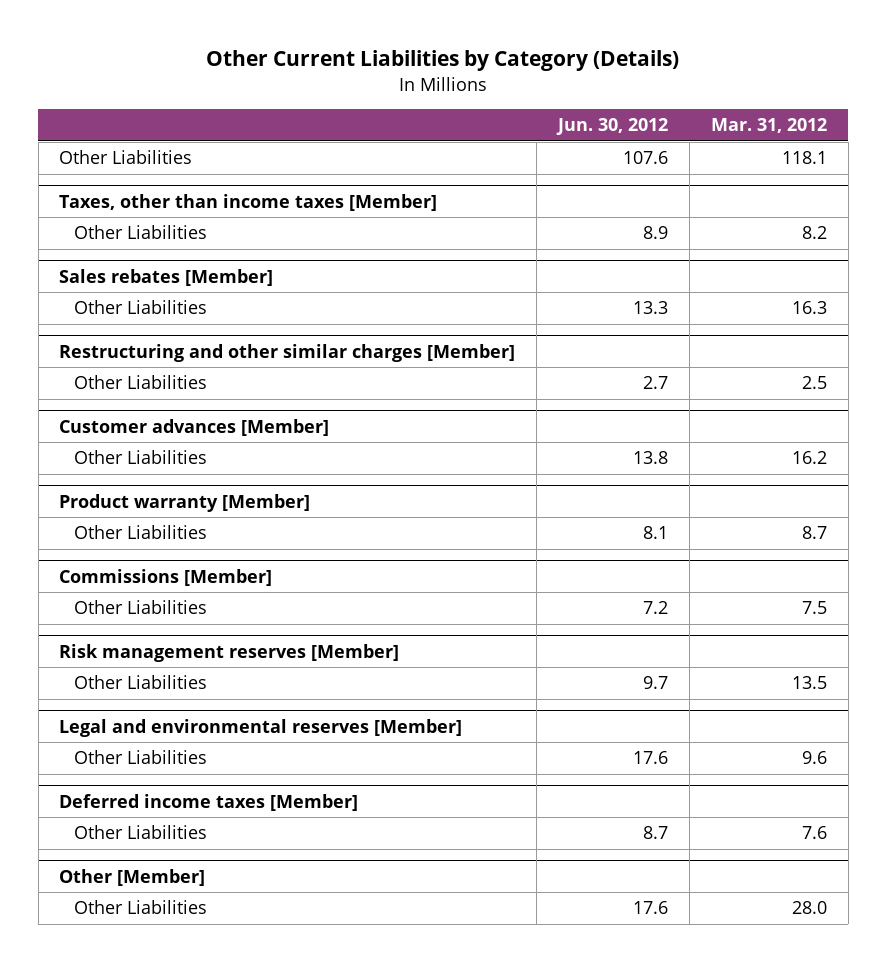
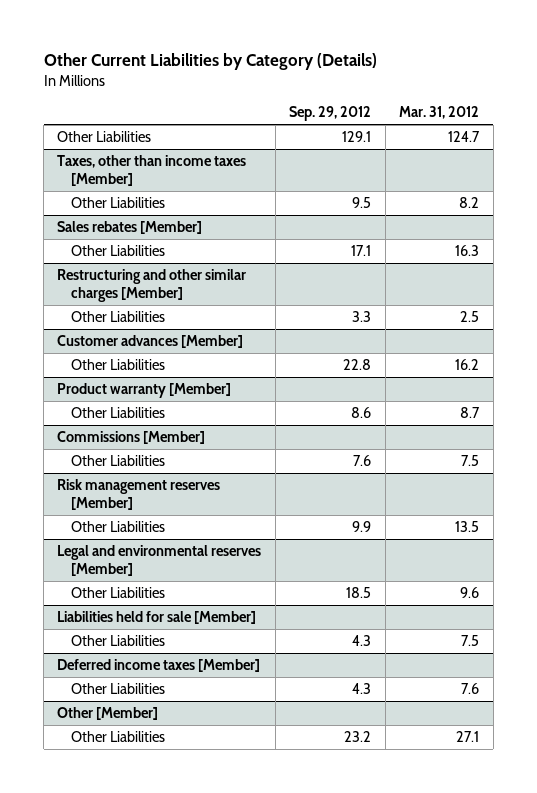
- | Jun. 30, 2012 | Mar. 31, 2012
+ | Sep. 29, 2012 | Mar. 31, 2012
- Other Liabilities | 107.6 | 118.1
+ Other Liabilities | 129.1 | 124.7
+ Liabilities held for sale [Member]
+ Other Liabilities | 4.3 | 7.5
@ Other [Member]
- Other Liabilities | 17.6 | 28.0
+ Other Liabilities | 23.2 | 27.1

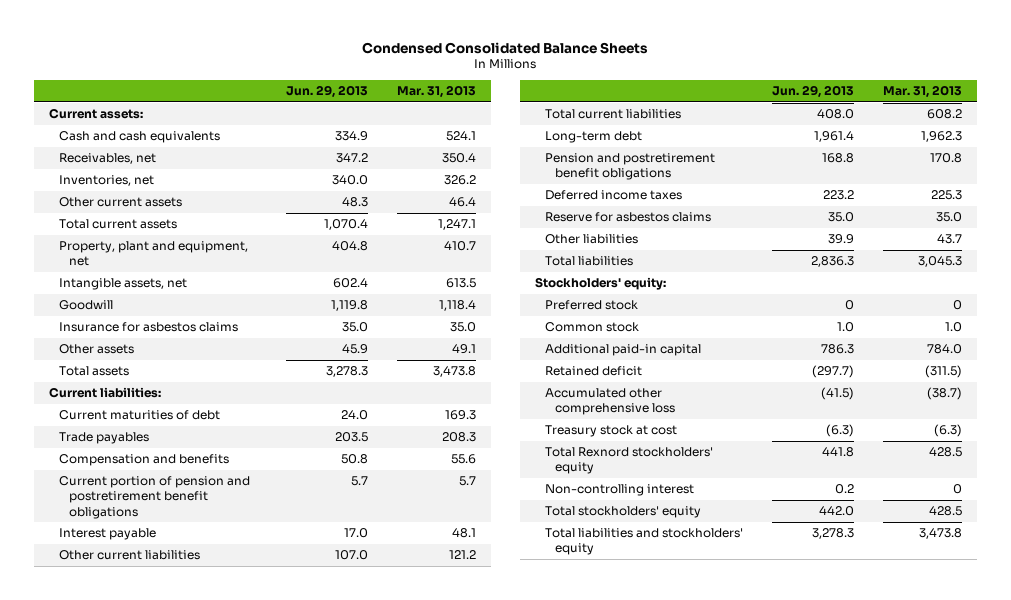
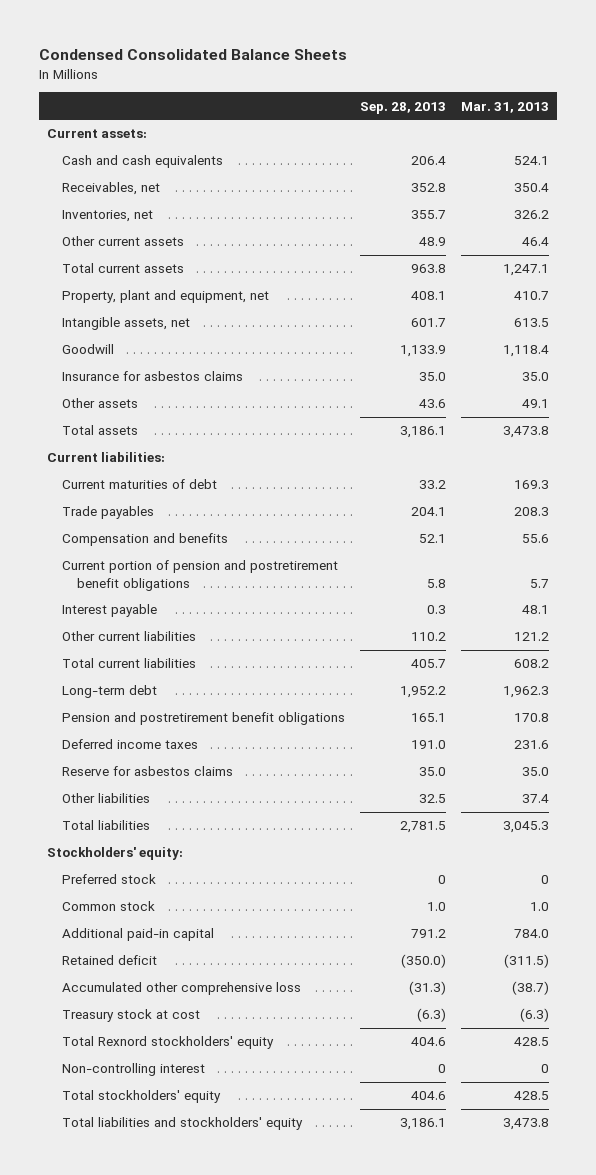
- | Jun. 29, 2013 | Mar. 31, 2013
+ | Sep. 28, 2013 | Mar. 31, 2013
- Deferred income taxes | 223.2 | 225.3
+ Deferred income taxes | 191.0 | 231.6
- Other liabilities | 39.9 | 43.7
+ Other liabilities | 32.5 | 37.4

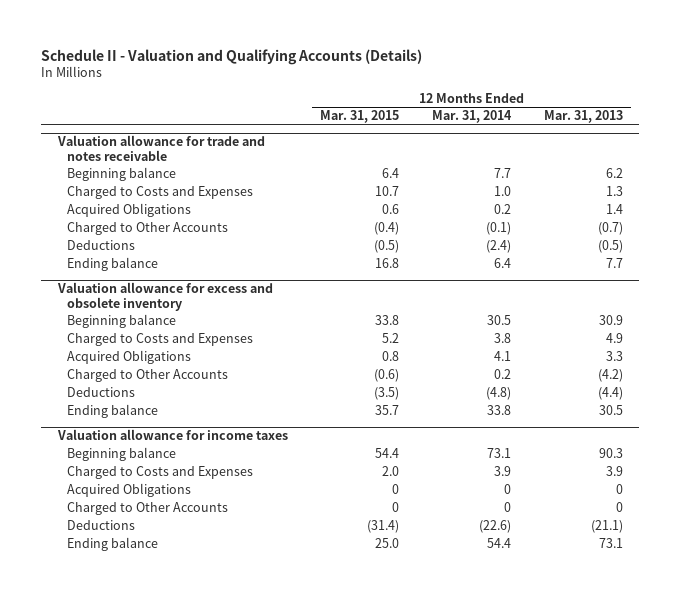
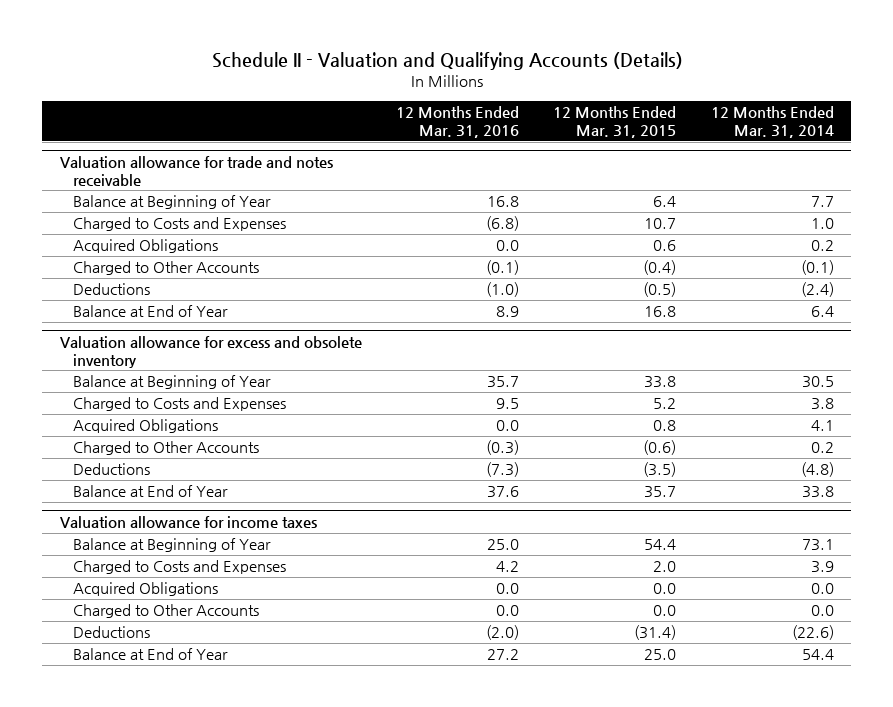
- | 12 Months Ended Mar. 31, 2015 | 12 Months Ended Mar. 31, 2014 | 12 Months Ended Mar. 31, 2013
+ | 12 Months Ended Mar. 31, 2016 | 12 Months Ended Mar. 31, 2015 | 12 Months Ended Mar. 31, 2014
@ Valuation allowance for trade and notes receivable
- Beginning balance | 6.4 | 7.7 | 6.2
+ Balance at Beginning of Year | 16.8 | 6.4 | 7.7
- Ending balance | 16.8 | 6.4 | 7.7
+ Balance at End of Year | 8.9 | 16.8 | 6.4
@ Valuation allowance for excess and obsolete inventory
- Beginning balance | 33.8 | 30.5 | 30.9
+ Balance at Beginning of Year | 35.7 | 33.8 | 30.5
- Ending balance | 35.7 | 33.8 | 30.5
+ Balance at End of Year | 37.6 | 35.7 | 33.8
@ Valuation allowance for income taxes
- Beginning balance | 54.4 | 73.1 | 90.3
+ Balance at Beginning of Year | 25.0 | 54.4 | 73.1
- Acquired Obligations | 0 | 0 | 0
- Charged to Other Accounts | 0 | 0 | 0
+ Acquired Obligations | 0.0 | 0.0 | 0.0
+ Charged to Other Accounts | 0.0 | 0.0 | 0.0
- Ending balance | 25.0 | 54.4 | 73.1
+ Balance at End of Year | 27.2 | 25.0 | 54.4

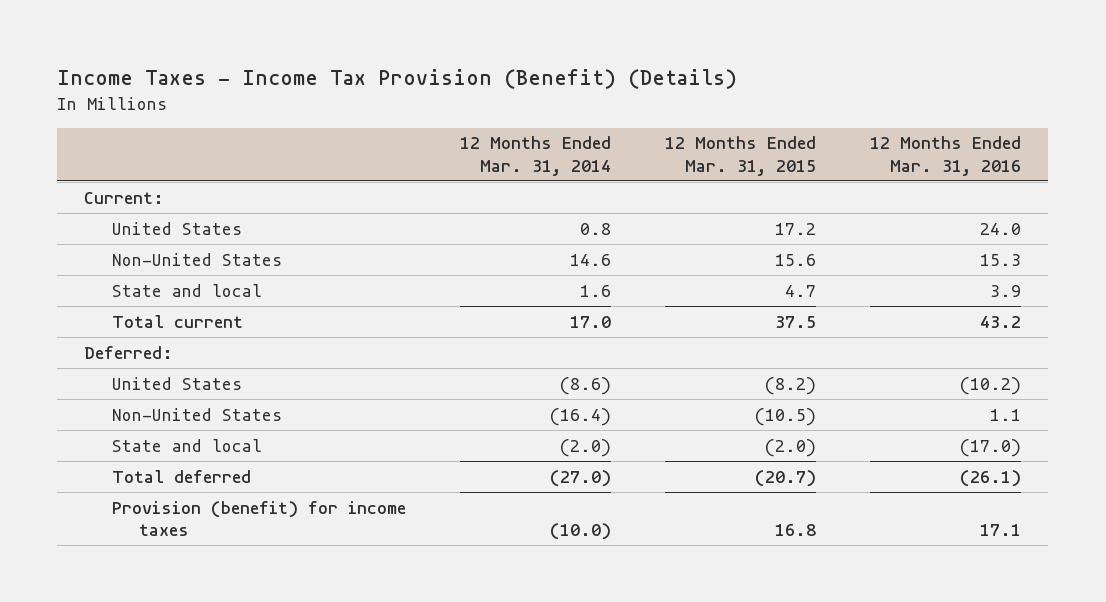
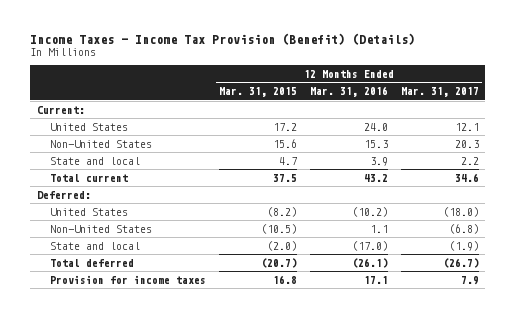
- | 12 Months Ended Mar. 31, 2014 | 12 Months Ended Mar. 31, 2015 | 12 Months Ended Mar. 31, 2016
+ | 12 Months Ended Mar. 31, 2015 | 12 Months Ended Mar. 31, 2016 | 12 Months Ended Mar. 31, 2017
- Provision (benefit) for income taxes | (10.0) | 16.8 | 17.1
+ Provision for income taxes | 16.8 | 17.1 | 7.9

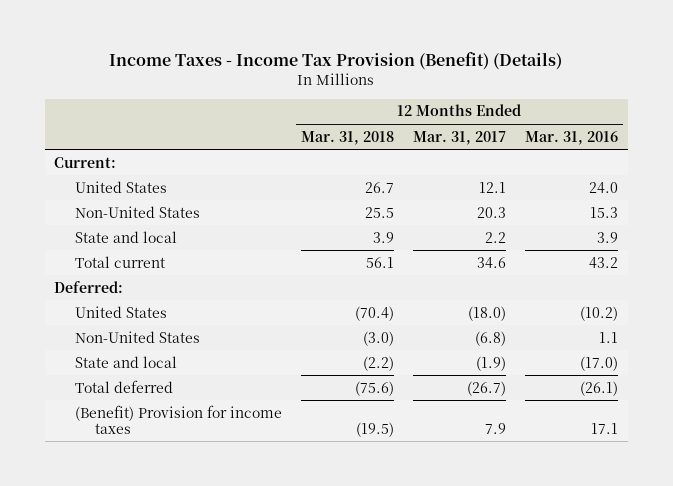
- | 12 Months Ended Mar. 31, 2015 | 12 Months Ended Mar. 31, 2016 | 12 Months Ended Mar. 31, 2017
+ | 12 Months Ended Mar. 31, 2018 | 12 Months Ended Mar. 31, 2017 | 12 Months Ended Mar. 31, 2016
- Provision for income taxes | 16.8 | 17.1 | 7.9
+ (Benefit) Provision for income taxes | (19.5) | 7.9 | 17.1

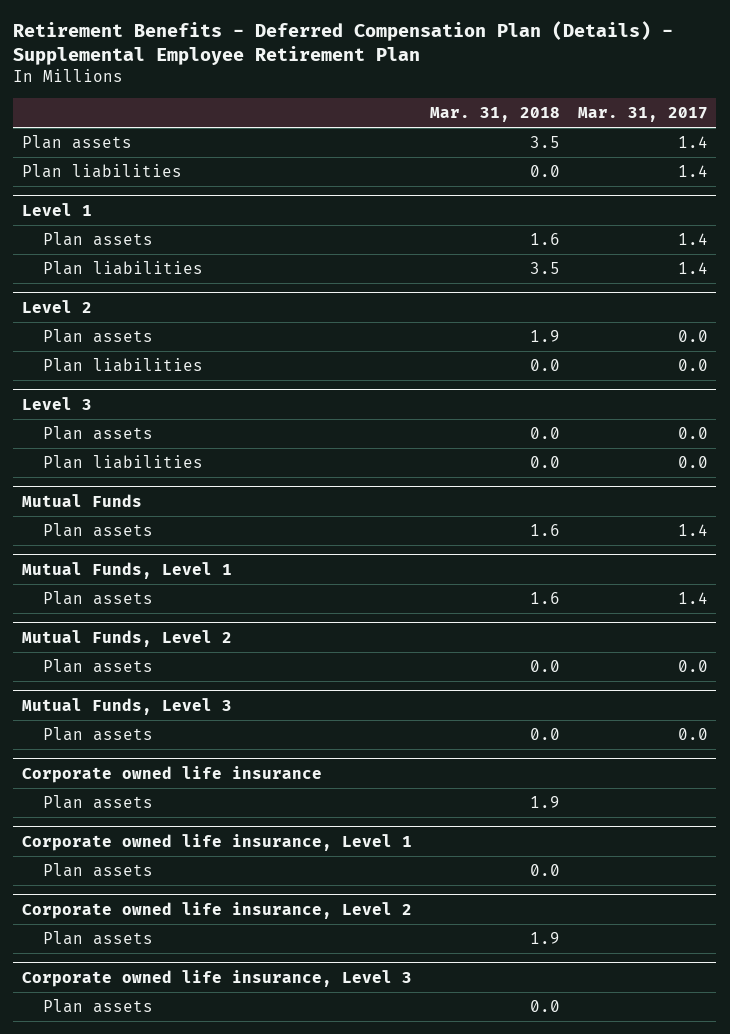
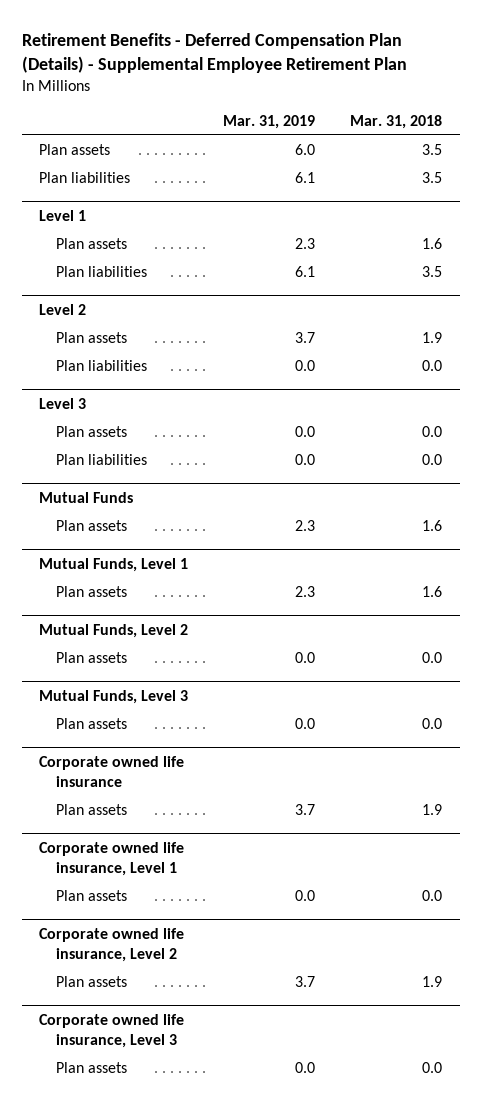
- | Mar. 31, 2018 | Mar. 31, 2017
+ | Mar. 31, 2019 | Mar. 31, 2018
- Plan liabilities | 0.0 | 1.4
+ Plan liabilities | 6.1 | 3.5

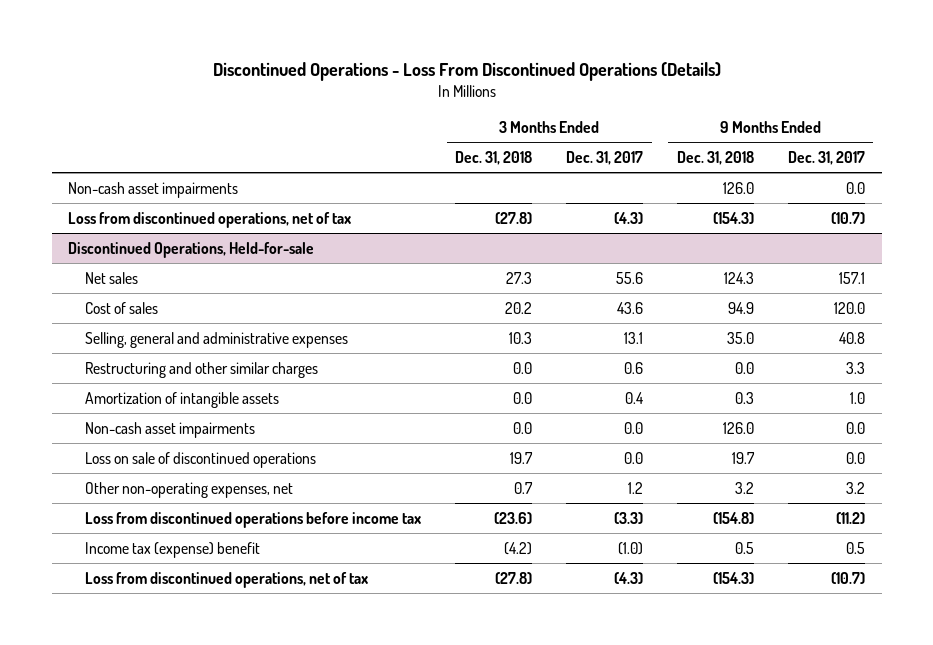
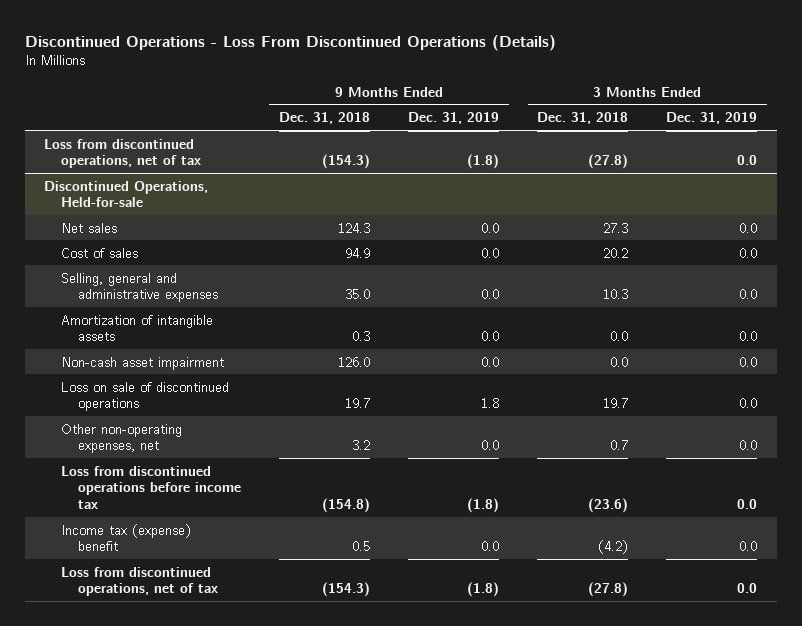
- | 3 Months Ended Dec. 31, 2018 | 3 Months Ended Dec. 31, 2017 | 9 Months Ended Dec. 31, 2018 | 9 Months Ended Dec. 31, 2017
+ | 9 Months Ended Dec. 31, 2018 | 9 Months Ended Dec. 31, 2019 | 3 Months Ended Dec. 31, 2018 | 3 Months Ended Dec. 31, 2019
- Non-cash asset impairments | | | 126.0 | 0.0
@ Discontinued Operations, Held-for-sale
- Restructuring and other similar charges | 0.0 | 0.6 | 0.0 | 3.3
- Non-cash asset impairments | 0.0 | 0.0 | 126.0 | 0.0
+ Non-cash asset impairment | 126.0 | 0.0 | 0.0 | 0.0

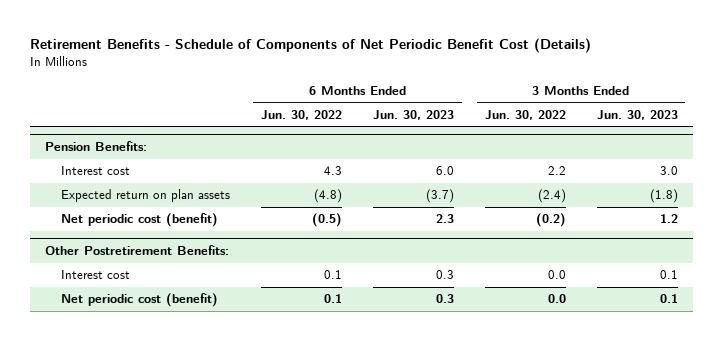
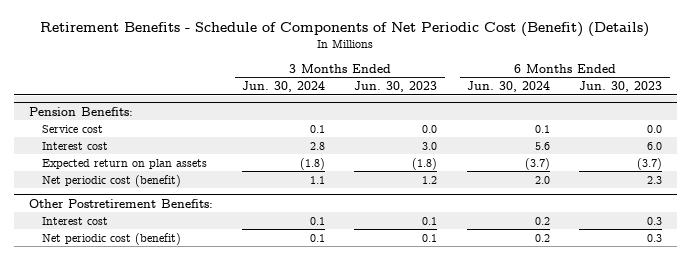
- Retirement Benefits - Schedule of Components of Net Periodic Benefit Cost (Details)
+ Retirement Benefits - Schedule of Components of Net Periodic Cost (Benefit) (Details)
- | 6 Months Ended Jun. 30, 2022 | 6 Months Ended Jun. 30, 2023 | 3 Months Ended Jun. 30, 2022 | 3 Months Ended Jun. 30, 2023
+ | 3 Months Ended Jun. 30, 2024 | 3 Months Ended Jun. 30, 2023 | 6 Months Ended Jun. 30, 2024 | 6 Months Ended Jun. 30, 2023
@ Pension Benefits:
+ Service cost | 0.1 | 0.0 | 0.1 | 0.0

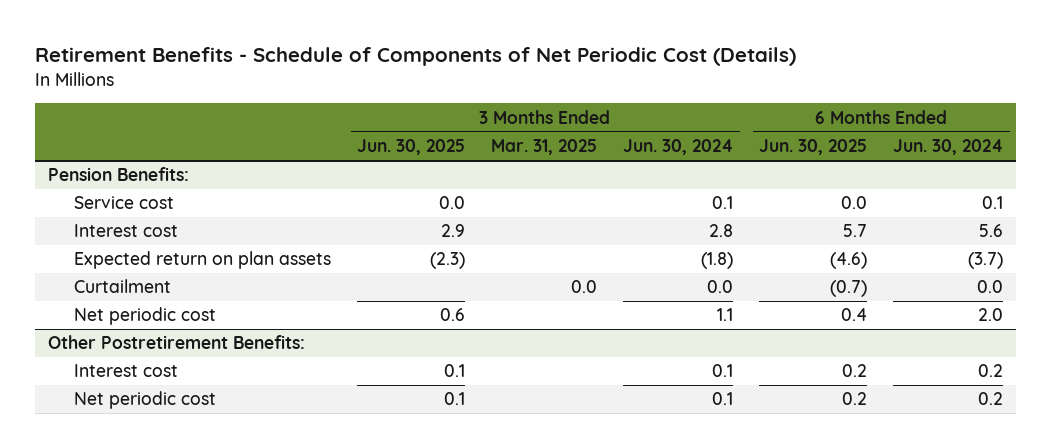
- Retirement Benefits - Schedule of Components of Net Periodic Cost (Benefit) (Details)
+ Retirement Benefits - Schedule of Components of Net Periodic Cost (Details)
- | 3 Months Ended Jun. 30, 2024 | 3 Months Ended Jun. 30, 2023 | 6 Months Ended Jun. 30, 2024 | 6 Months Ended Jun. 30, 2023
+ | 3 Months Ended Jun. 30, 2025 | 3 Months Ended Mar. 31, 2025 | 3 Months Ended Jun. 30, 2024 | 6 Months Ended Jun. 30, 2025 | 6 Months Ended Jun. 30, 2024
@ Pension Benefits:
- Net periodic cost (benefit) | 1.1 | 1.2 | 2.0 | 2.3
+ Curtailment | | 0.0 | 0.0 | (0.7) | 0.0
+ Net periodic cost | 0.6 | | 1.1 | 0.4 | 2.0
@ Other Postretirement Benefits:
- Net periodic cost (benefit) | 0.1 | 0.1 | 0.2 | 0.3
+ Net periodic cost | 0.1 | | 0.1 | 0.2 | 0.2

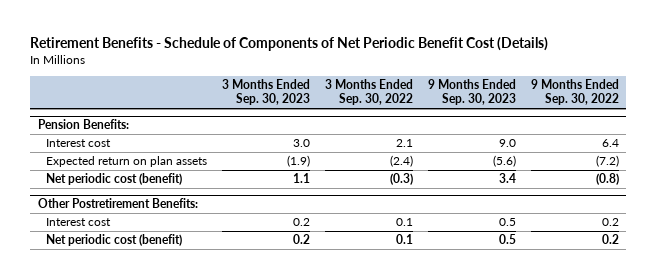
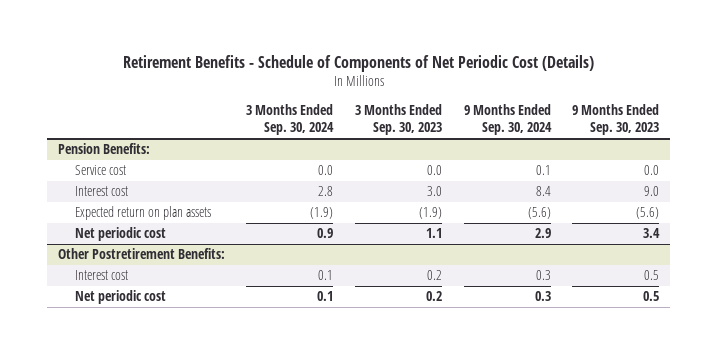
- Retirement Benefits - Schedule of Components of Net Periodic Benefit Cost (Details)
+ Retirement Benefits - Schedule of Components of Net Periodic Cost (Details)
- | 3 Months Ended Sep. 30, 2023 | 3 Months Ended Sep. 30, 2022 | 9 Months Ended Sep. 30, 2023 | 9 Months Ended Sep. 30, 2022
+ | 3 Months Ended Sep. 30, 2024 | 3 Months Ended Sep. 30, 2023 | 9 Months Ended Sep. 30, 2024 | 9 Months Ended Sep. 30, 2023
@ Pension Benefits:
+ Service cost | 0.0 | 0.0 | 0.1 | 0.0
- Net periodic cost (benefit) | 1.1 | (0.3) | 3.4 | (0.8)
+ Net periodic cost | 0.9 | 1.1 | 2.9 | 3.4
@ Other Postretirement Benefits:
- Net periodic cost (benefit) | 0.2 | 0.1 | 0.5 | 0.2
+ Net periodic cost | 0.1 | 0.2 | 0.3 | 0.5

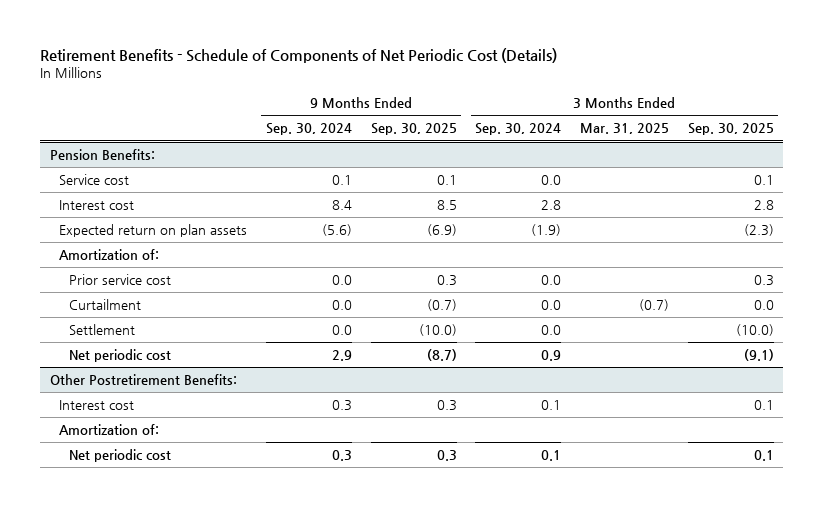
- | 3 Months Ended Sep. 30, 2024 | 3 Months Ended Sep. 30, 2023 | 9 Months Ended Sep. 30, 2024 | 9 Months Ended Sep. 30, 2023
+ | 9 Months Ended Sep. 30, 2024 | 9 Months Ended Sep. 30, 2025 | 3 Months Ended Sep. 30, 2024 | 3 Months Ended Mar. 31, 2025 | 3 Months Ended Sep. 30, 2025
@ Pension Benefits:
+ Amortization of:
+ Prior service cost | 0.0 | 0.3 | 0.0 | | 0.3
+ Curtailment | 0.0 | (0.7) | 0.0 | (0.7) | 0.0
+ Settlement | 0.0 | (10.0) | 0.0 | | (10.0)
@ Other Postretirement Benefits:
+ Amortization of:

